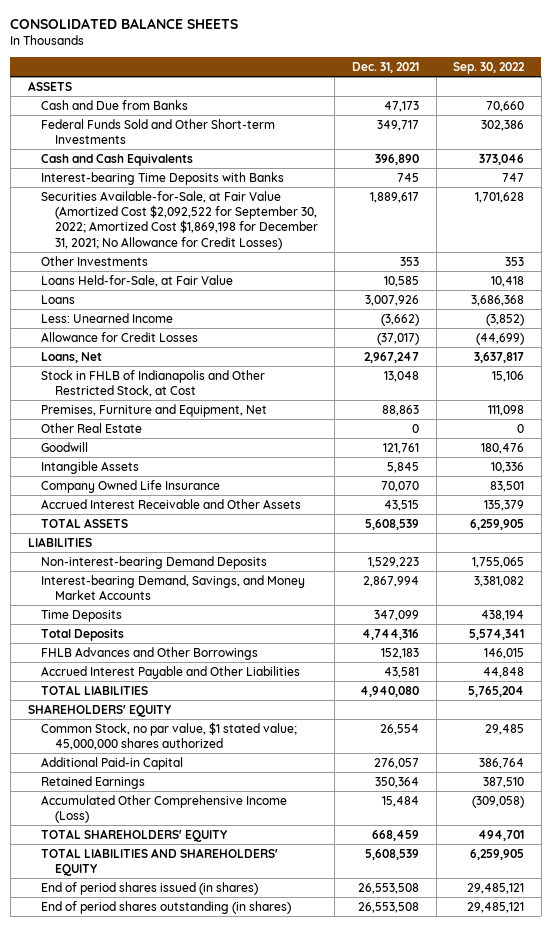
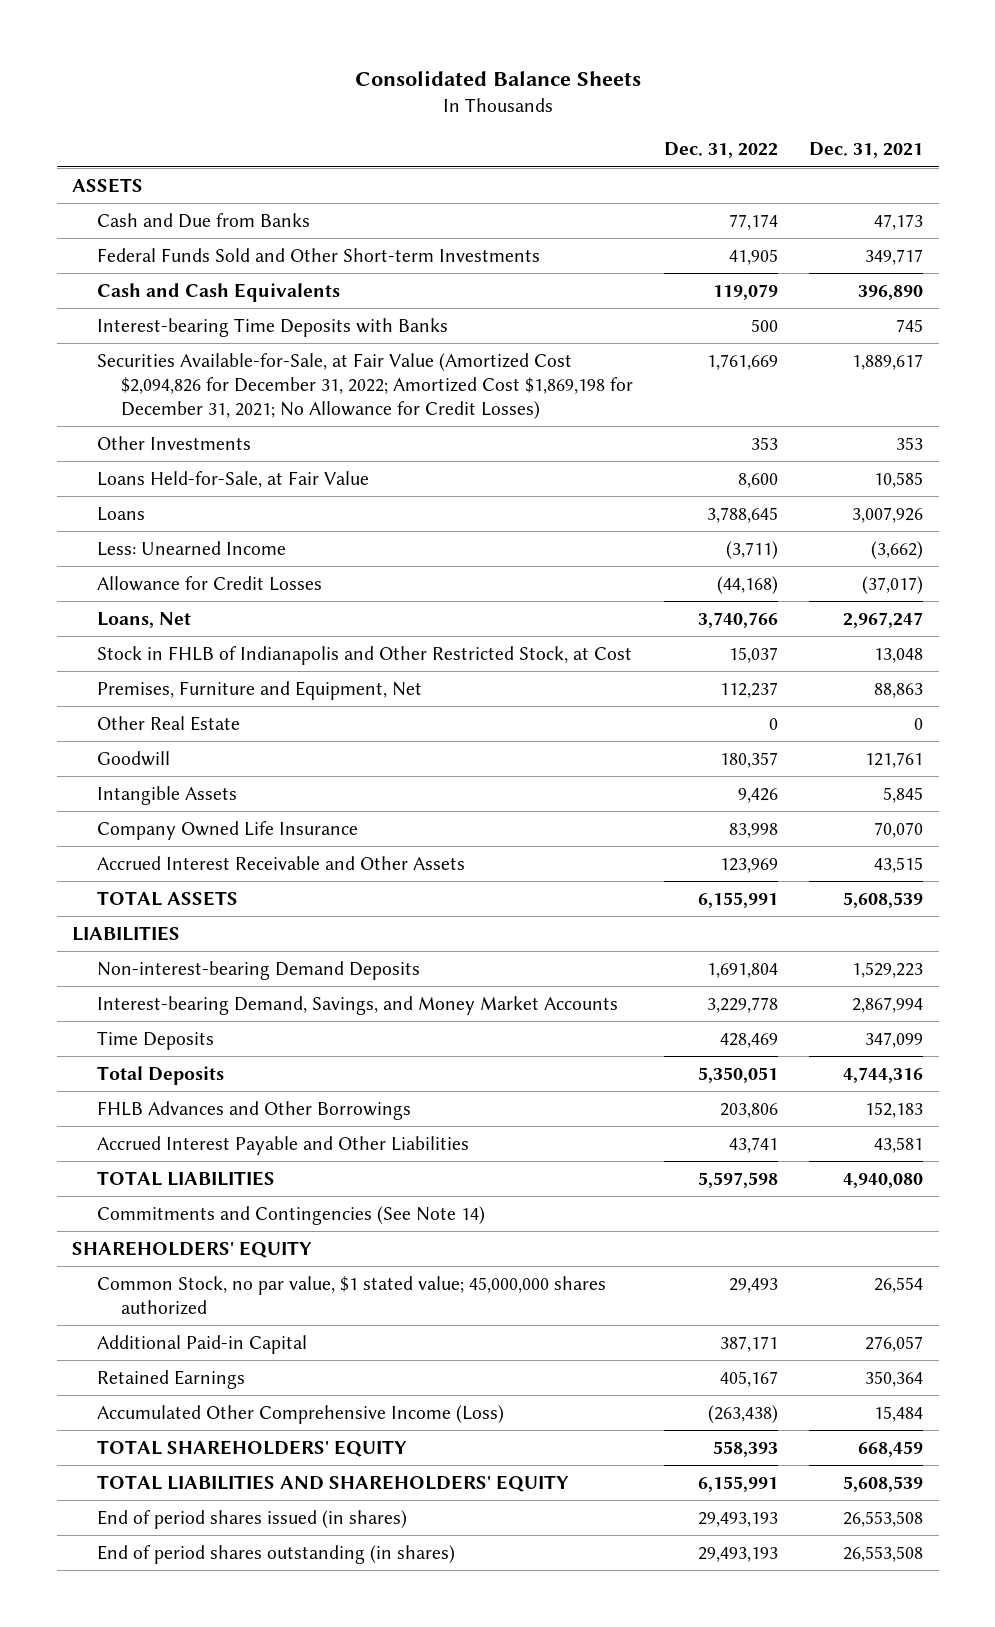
- CONSOLIDATED BALANCE SHEETS
+ Consolidated Balance Sheets
- | Dec. 31, 2021 | Sep. 30, 2022
+ | Dec. 31, 2022 | Dec. 31, 2021
- Securities Available-for-Sale, at Fair Value (Amortized Cost $2,092,522 for September 30, 2022; Amortized Cost $1,869,198 for December 31, 2021; No Allowance for Credit Losses) | 1,889,617 | 1,701,628
+ Securities Available-for-Sale, at Fair Value (Amortized Cost $2,094,826 for December 31, 2022; Amortized Cost $1,869,198 for December 31, 2021; No Allowance for Credit Losses) | 1,761,669 | 1,889,617
+ Commitments and Contingencies (See Note 14)

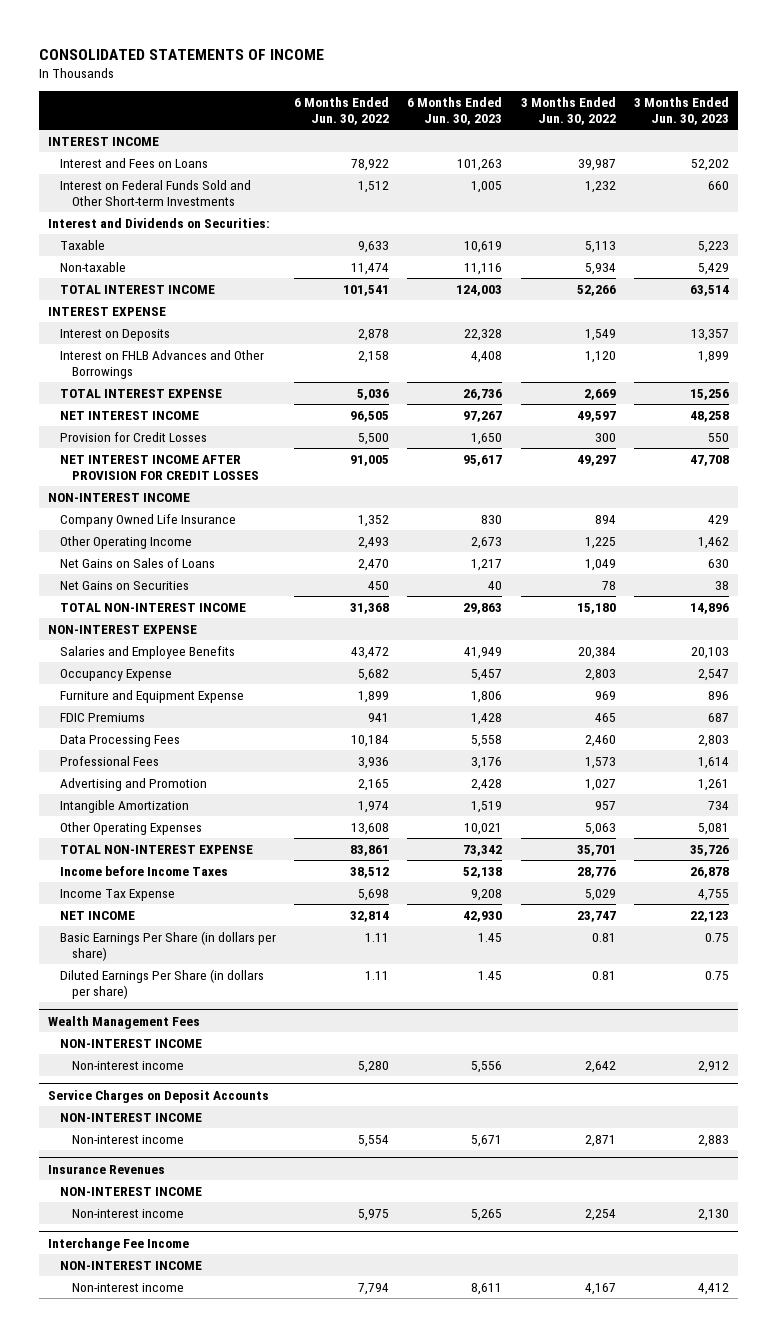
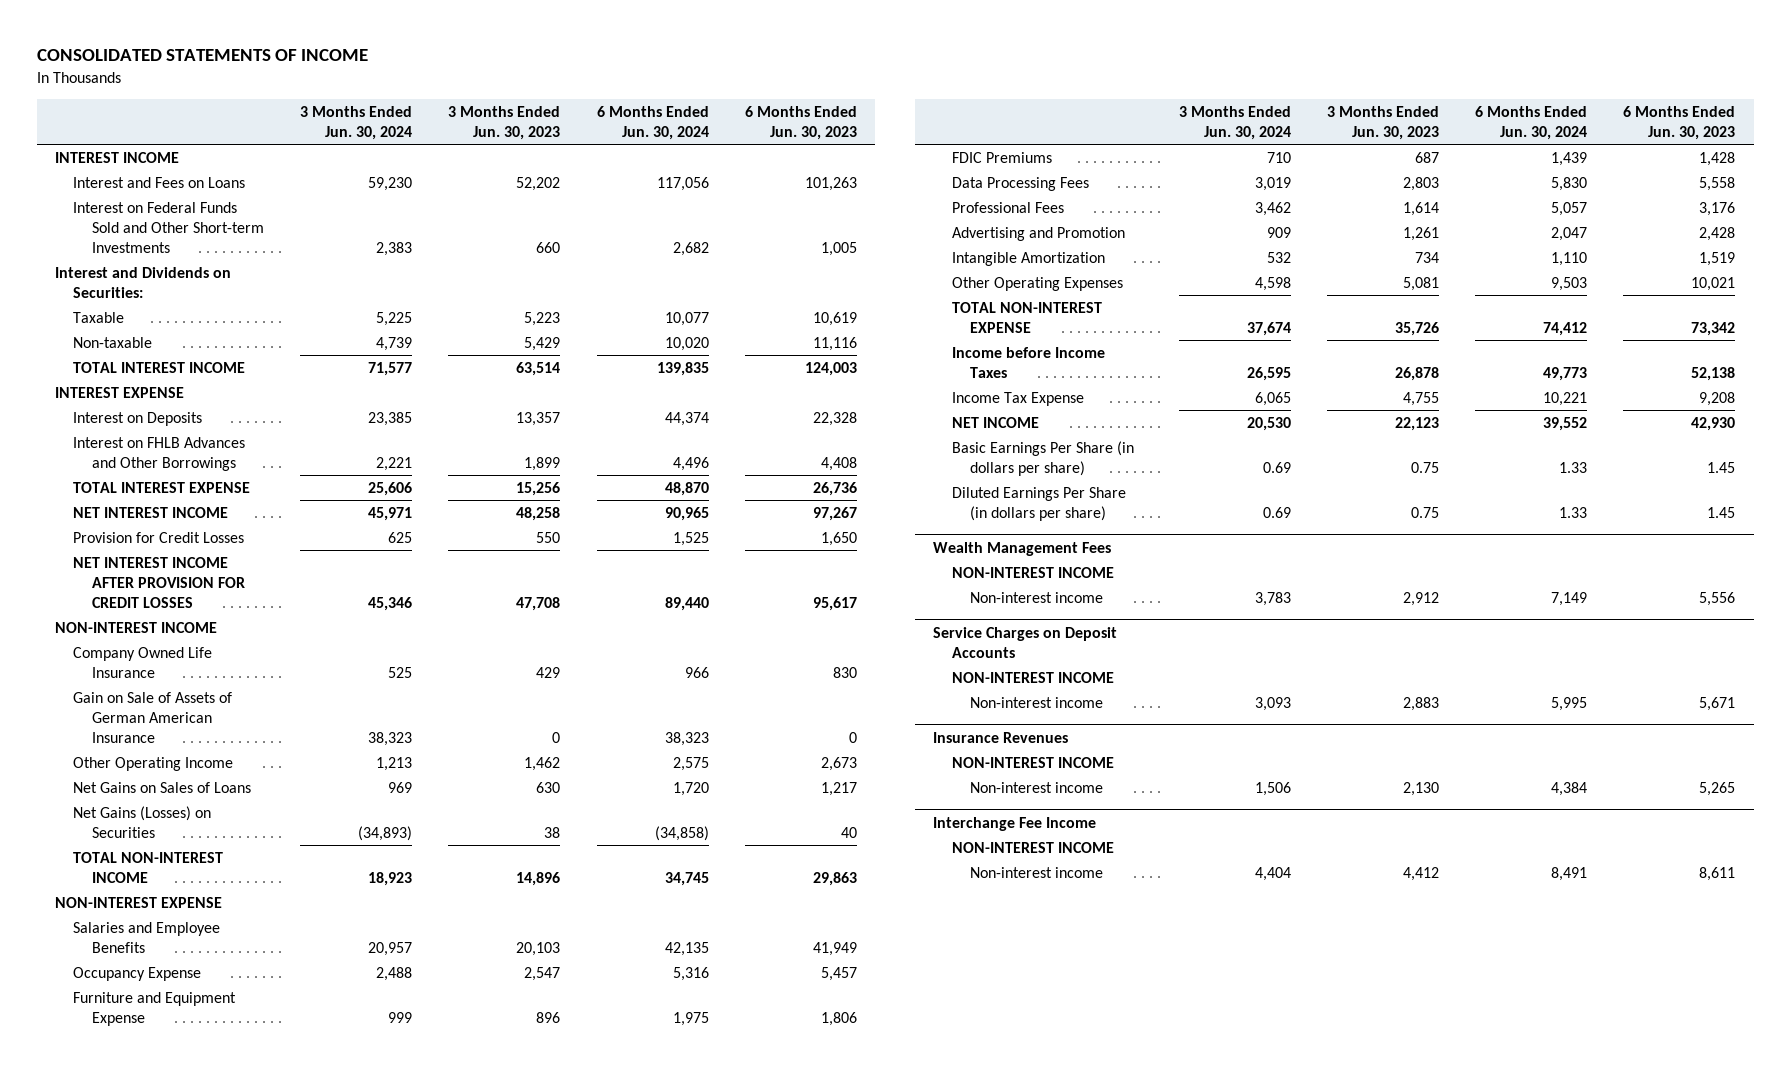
- | 6 Months Ended Jun. 30, 2022 | 6 Months Ended Jun. 30, 2023 | 3 Months Ended Jun. 30, 2022 | 3 Months Ended Jun. 30, 2023
+ | 3 Months Ended Jun. 30, 2024 | 3 Months Ended Jun. 30, 2023 | 6 Months Ended Jun. 30, 2024 | 6 Months Ended Jun. 30, 2023
+ Gain on Sale of Assets of German American Insurance | 38,323 | 0 | 38,323 | 0
- Net Gains on Securities | 450 | 40 | 78 | 38
+ Net Gains (Losses) on Securities | (34,893) | 38 | (34,858) | 40

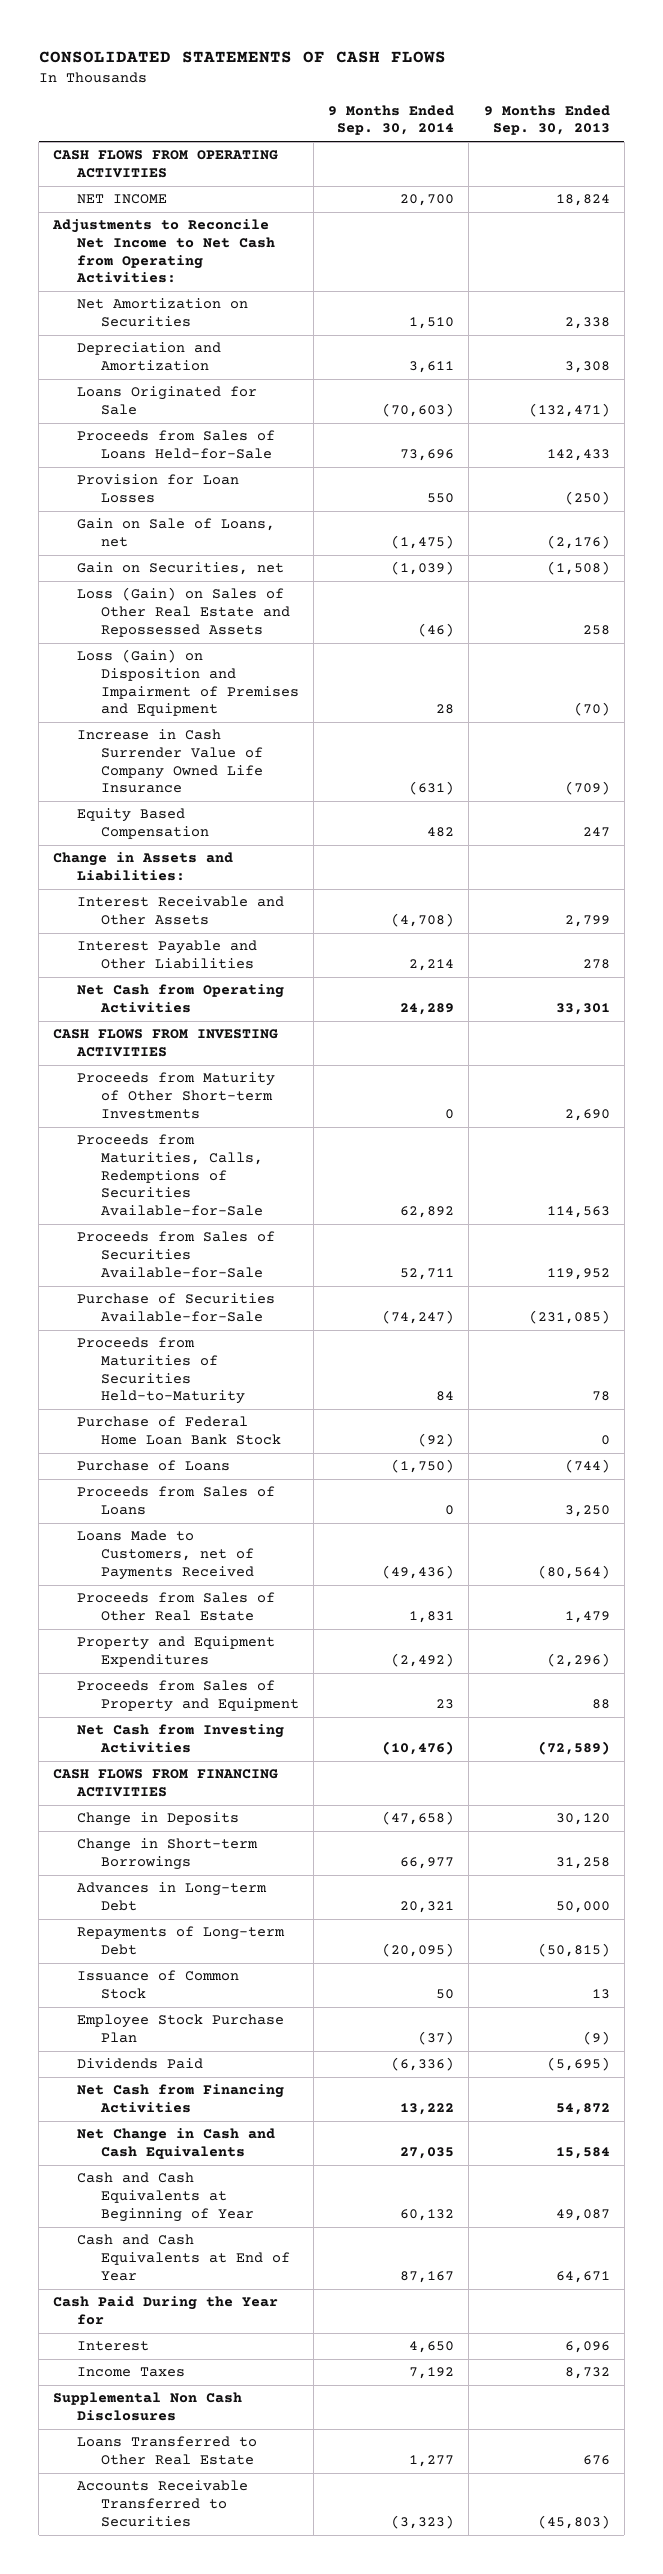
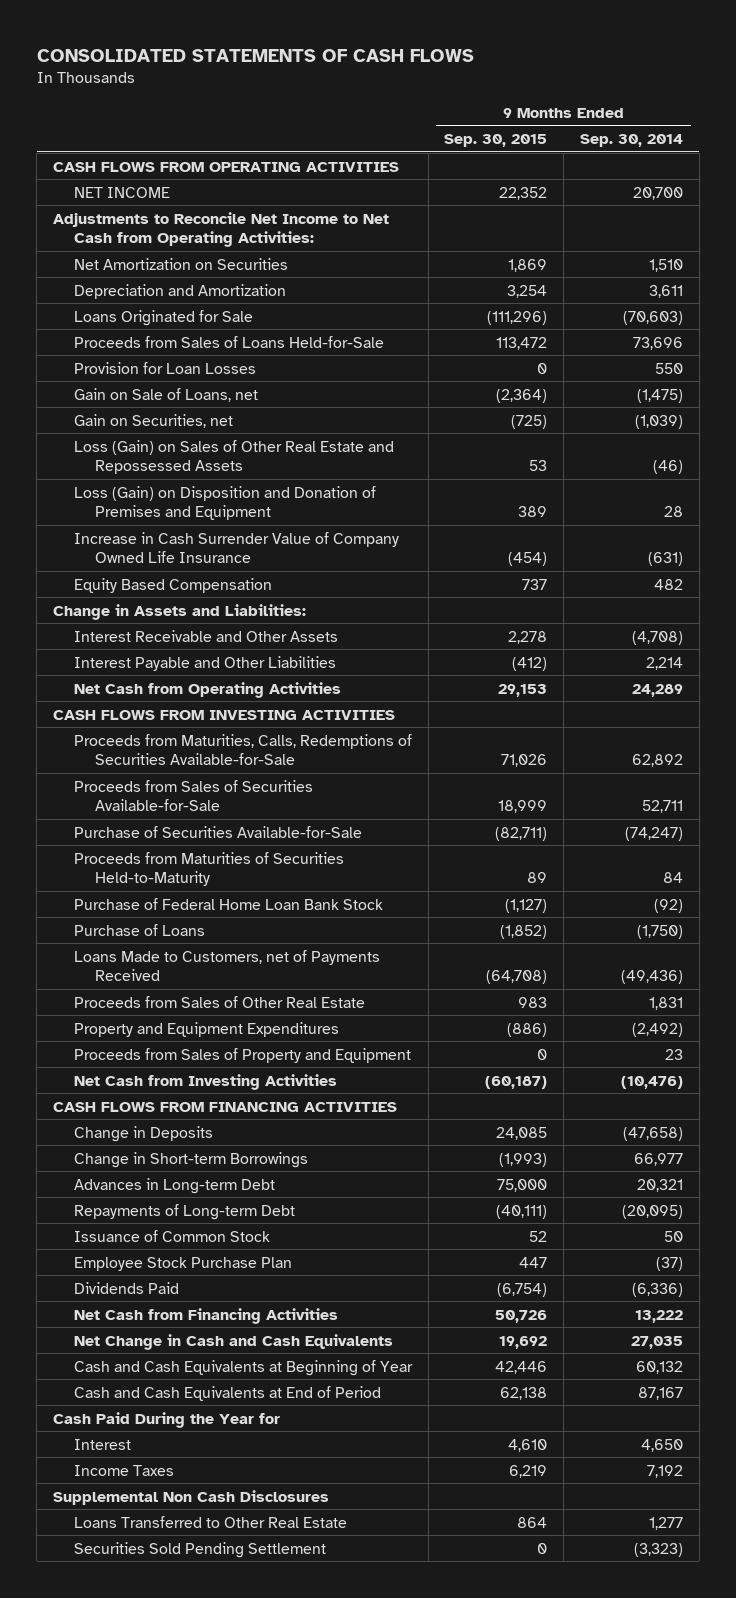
- | 9 Months Ended Sep. 30, 2014 | 9 Months Ended Sep. 30, 2013
+ | 9 Months Ended Sep. 30, 2015 | 9 Months Ended Sep. 30, 2014
- Loss (Gain) on Disposition and Impairment of Premises and Equipment | 28 | (70)
+ Loss (Gain) on Disposition and Donation of Premises and Equipment | 389 | 28
- Proceeds from Maturity of Other Short-term Investments | 0 | 2,690
- Proceeds from Sales of Loans | 0 | 3,250
- Cash and Cash Equivalents at End of Year | 87,167 | 64,671
+ Cash and Cash Equivalents at End of Period | 62,138 | 87,167
- Accounts Receivable Transferred to Securities | (3,323) | (45,803)
+ Securities Sold Pending Settlement | 0 | (3,323)

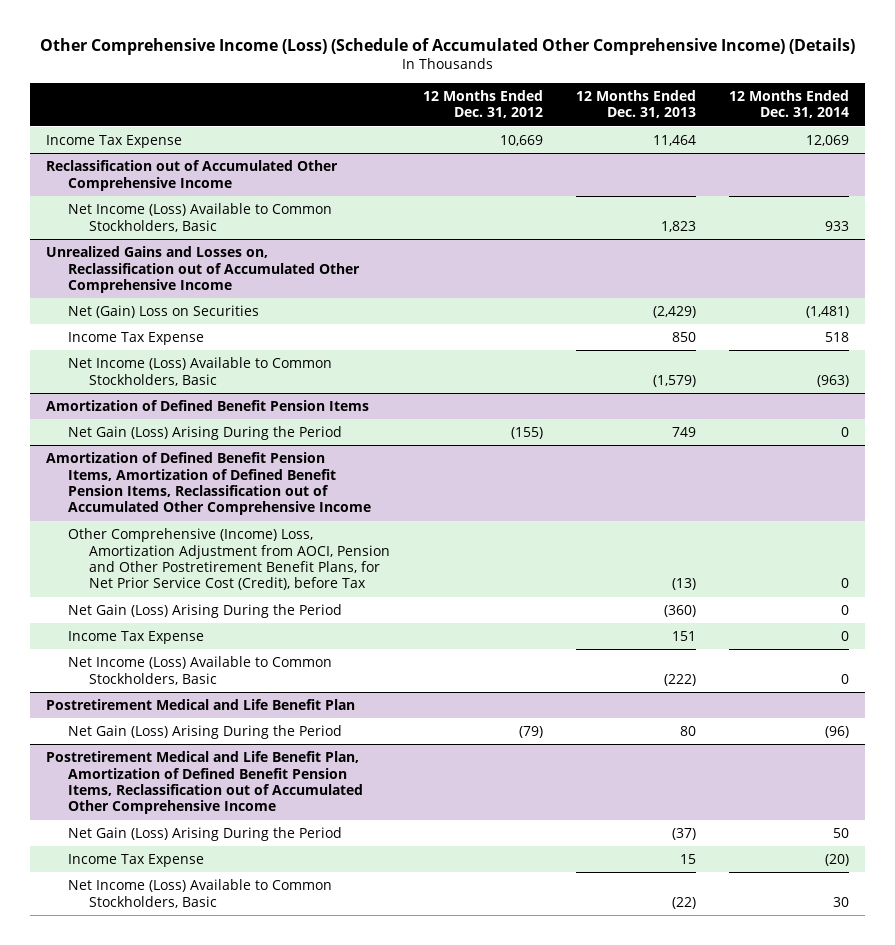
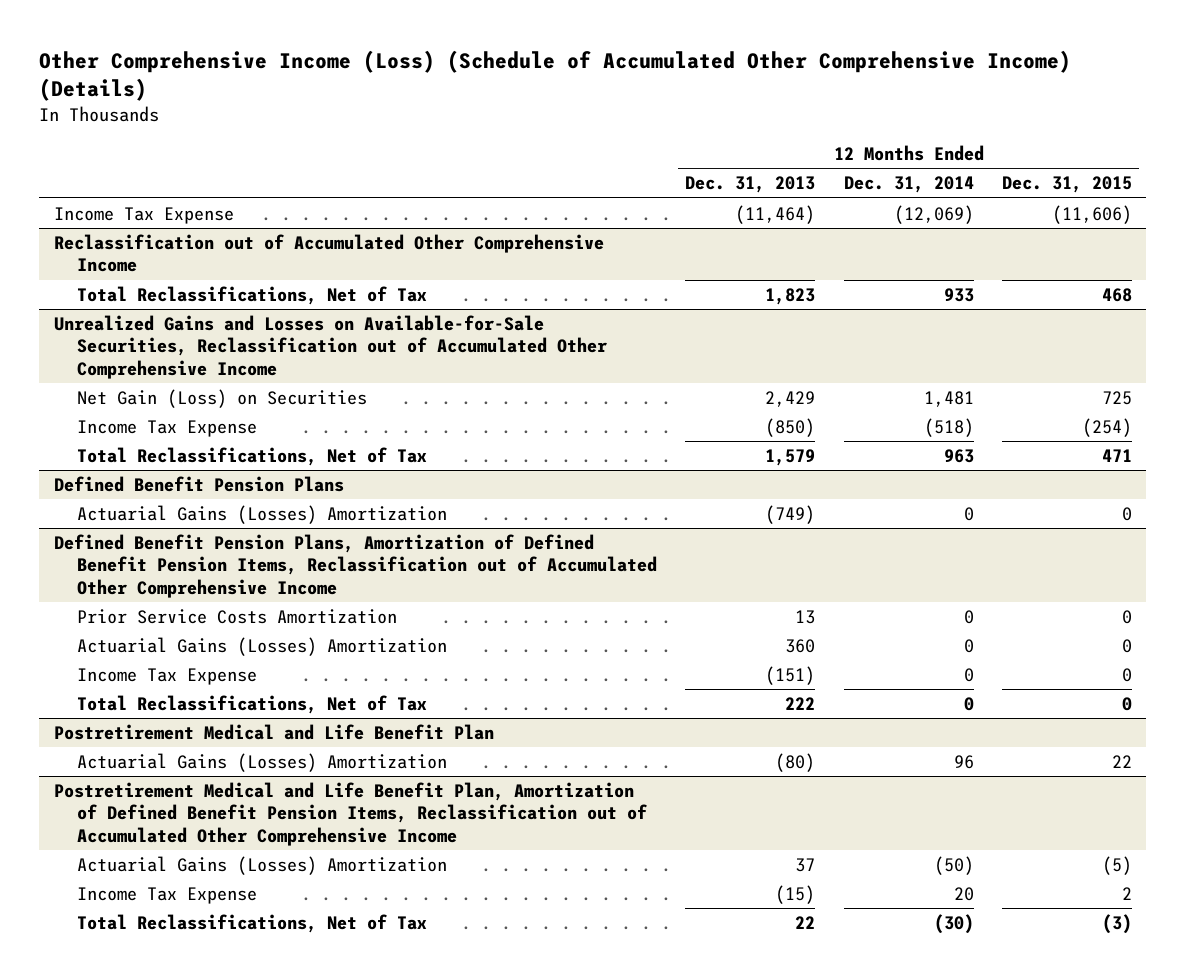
- | 12 Months Ended Dec. 31, 2012 | 12 Months Ended Dec. 31, 2013 | 12 Months Ended Dec. 31, 2014
+ | 12 Months Ended Dec. 31, 2013 | 12 Months Ended Dec. 31, 2014 | 12 Months Ended Dec. 31, 2015
- Income Tax Expense | 10,669 | 11,464 | 12,069
+ Income Tax Expense | (11,464) | (12,069) | (11,606)
@ Reclassification out of Accumulated Other Comprehensive Income
- Net Income (Loss) Available to Common Stockholders, Basic | | 1,823 | 933
- Unrealized Gains and Losses on, Reclassification out of Accumulated Other Comprehensive Income
- Net (Gain) Loss on Securities | | (2,429) | (1,481)
- Income Tax Expense | | 850 | 518
- Net Income (Loss) Available to Common Stockholders, Basic | | (1,579) | (963)
- Amortization of Defined Benefit Pension Items
- Net Gain (Loss) Arising During the Period | (155) | 749 | 0
- Amortization of Defined Benefit Pension Items, Amortization of Defined Benefit Pension Items, Reclassification out of Accumulated Other Comprehensive Income
- Other Comprehensive (Income) Loss, Amortization Adjustment from AOCI, Pension and Other Postretirement Benefit Plans, for Net Prior Service Cost (Credit), before Tax | | (13) | 0
- Net Gain (Loss) Arising During the Period | | (360) | 0
- Income Tax Expense | | 151 | 0
- Net Income (Loss) Available to Common Stockholders, Basic | | (222) | 0
@ Reclassification out of Accumulated Other Comprehensive Income
+ Total Reclassifications, Net of Tax | 1,823 | 933 | 468
+ Unrealized Gains and Losses on Available-for-Sale Securities, Reclassification out of Accumulated Other Comprehensive Income
+ Net Gain (Loss) on Securities | 2,429 | 1,481 | 725
+ Income Tax Expense | (850) | (518) | (254)
+ Total Reclassifications, Net of Tax | 1,579 | 963 | 471
+ Defined Benefit Pension Plans
+ Actuarial Gains (Losses) Amortization | (749) | 0 | 0
+ Defined Benefit Pension Plans, Amortization of Defined Benefit Pension Items, Reclassification out of Accumulated Other Comprehensive Income
+ Prior Service Costs Amortization | 13 | 0 | 0
+ Actuarial Gains (Losses) Amortization | 360 | 0 | 0
+ Income Tax Expense | (151) | 0 | 0
+ Total Reclassifications, Net of Tax | 222 | 0 | 0
@ Postretirement Medical and Life Benefit Plan
- Net Gain (Loss) Arising During the Period | (79) | 80 | (96)
+ Actuarial Gains (Losses) Amortization | (80) | 96 | 22
@ Postretirement Medical and Life Benefit Plan, Amortization of Defined Benefit Pension Items, Reclassification out of Accumulated Other Comprehensive Income
- Net Gain (Loss) Arising During the Period | | (37) | 50
- Income Tax Expense | | 15 | (20)
- Net Income (Loss) Available to Common Stockholders, Basic | | (22) | 30
+ Actuarial Gains (Losses) Amortization | 37 | (50) | (5)
+ Income Tax Expense | (15) | 20 | 2
+ Total Reclassifications, Net of Tax | 22 | (30) | (3)

